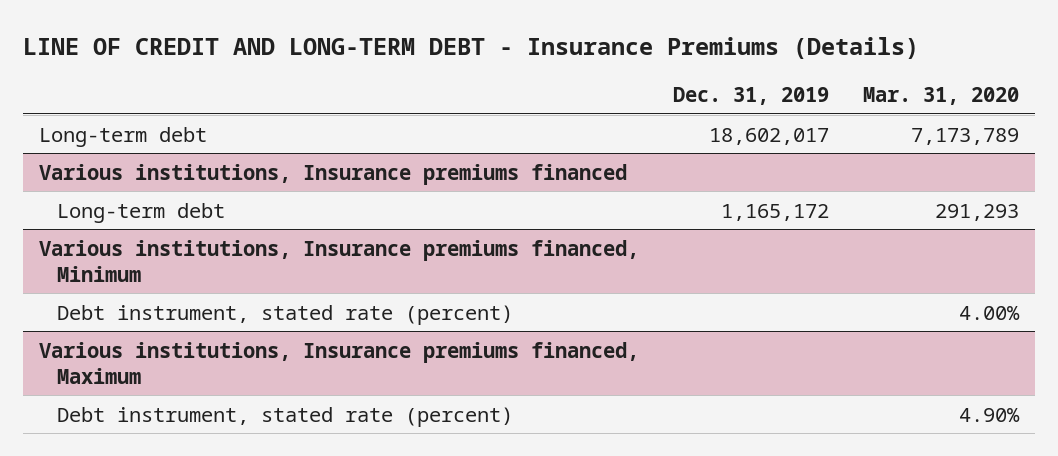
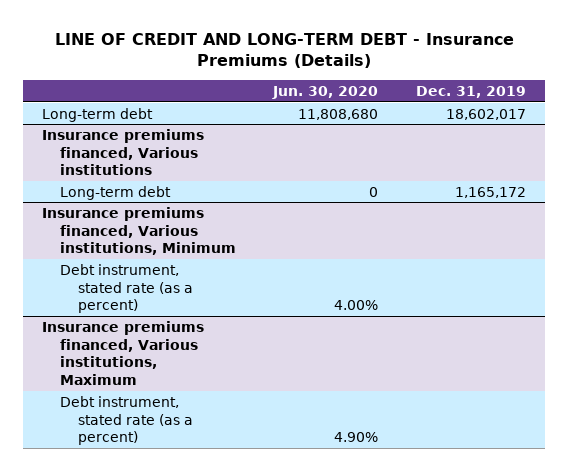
- | Dec. 31, 2019 | Mar. 31, 2020
+ | Jun. 30, 2020 | Dec. 31, 2019
- Various institutions, Insurance premiums financed
+ Insurance premiums financed, Various institutions
- Various institutions, Insurance premiums financed, Minimum
- Debt instrument, stated rate (percent) | | 4.00%
- Various institutions, Insurance premiums financed, Maximum
- Debt instrument, stated rate (percent) | | 4.90%
+ Insurance premiums financed, Various institutions, Minimum
+ Debt instrument, stated rate (as a percent) | 4.00% |
+ Insurance premiums financed, Various institutions, Maximum
+ Debt instrument, stated rate (as a percent) | 4.90% |

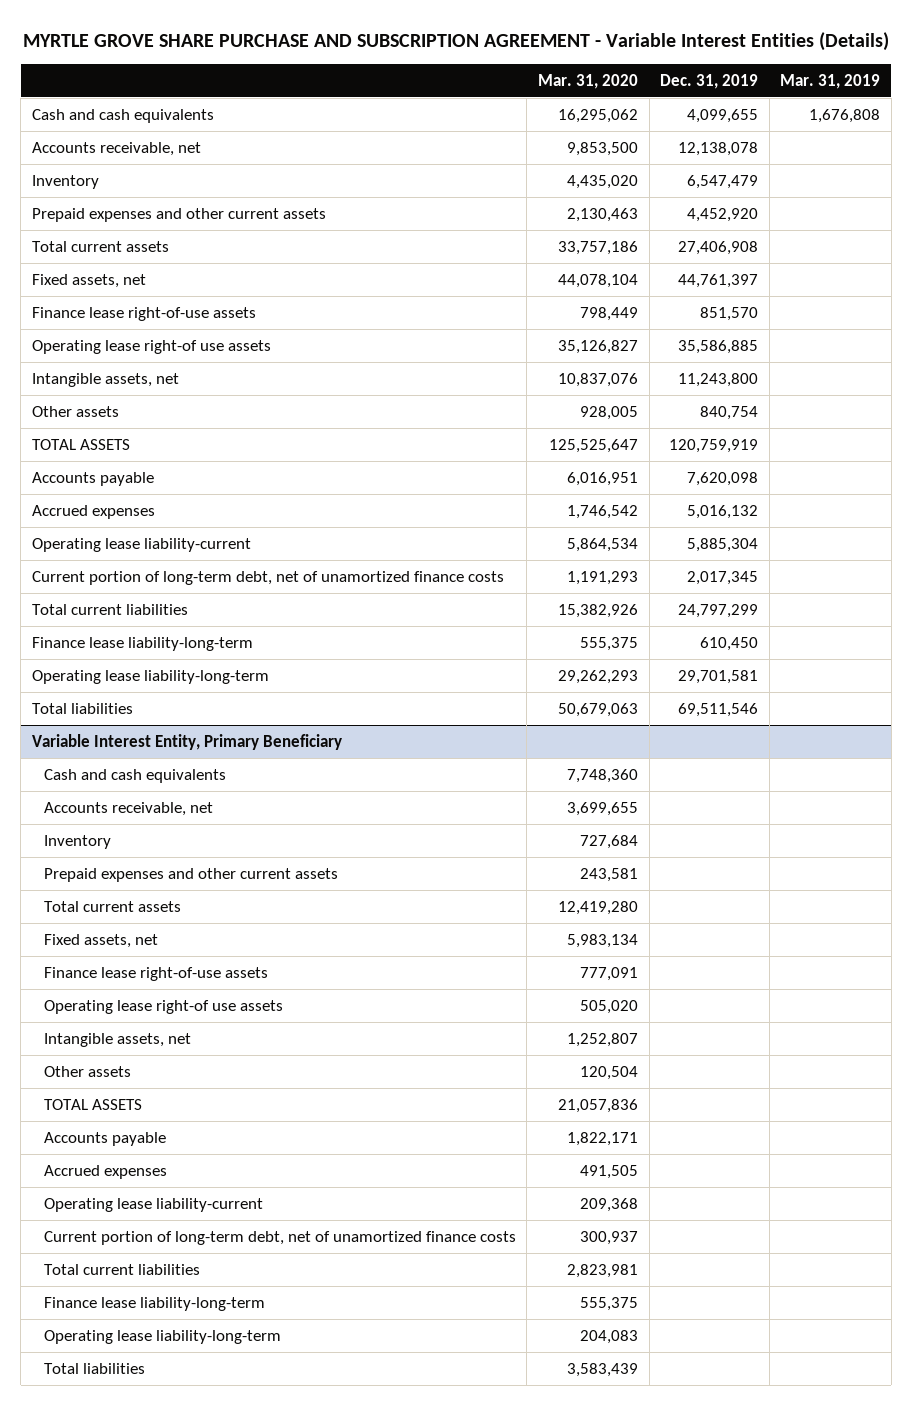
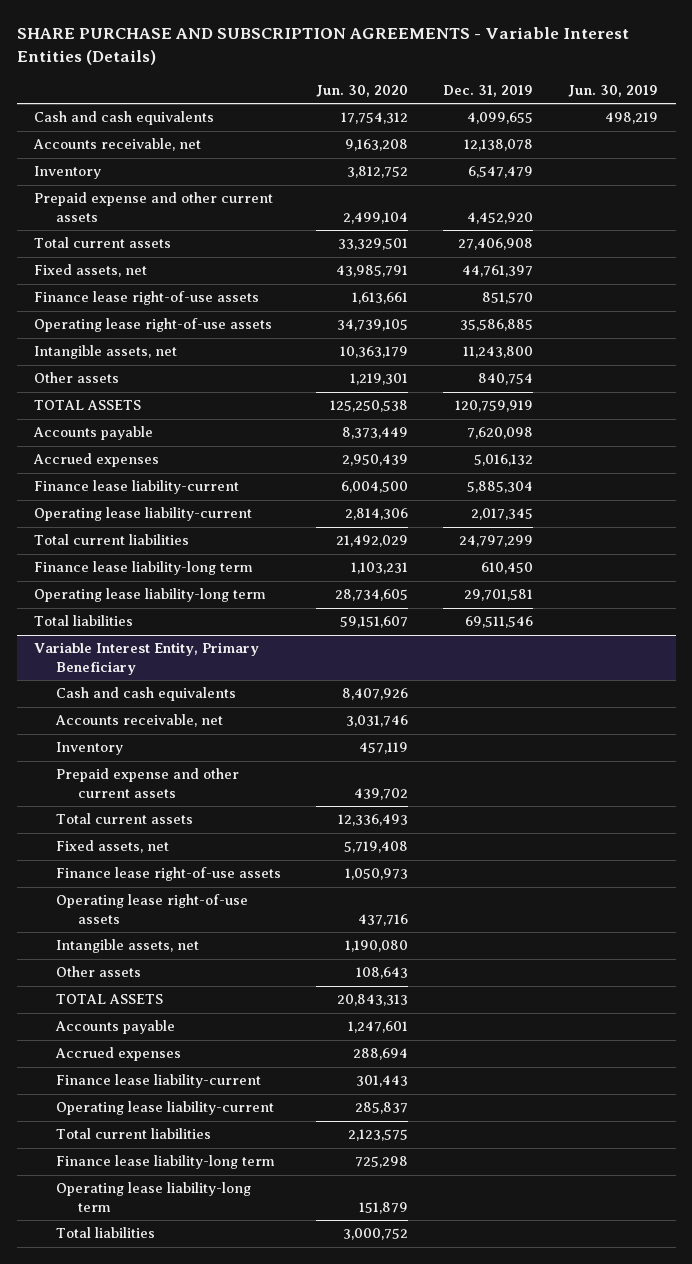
- MYRTLE GROVE SHARE PURCHASE AND SUBSCRIPTION AGREEMENT - Variable Interest Entities (Details)
+ SHARE PURCHASE AND SUBSCRIPTION AGREEMENTS - Variable Interest Entities (Details)
- | Mar. 31, 2020 | Dec. 31, 2019 | Mar. 31, 2019
+ | Jun. 30, 2020 | Dec. 31, 2019 | Jun. 30, 2019
- Prepaid expenses and other current assets | 2,130,463 | 4,452,920 |
+ Prepaid expense and other current assets | 2,499,104 | 4,452,920 |
- Operating lease right-of use assets | 35,126,827 | 35,586,885 |
+ Operating lease right-of-use assets | 34,739,105 | 35,586,885 |
- Operating lease liability-current | 5,864,534 | 5,885,304 |
- Current portion of long-term debt, net of unamortized finance costs | 1,191,293 | 2,017,345 |
+ Finance lease liability-current | 6,004,500 | 5,885,304 |
+ Operating lease liability-current | 2,814,306 | 2,017,345 |
- Finance lease liability-long-term | 555,375 | 610,450 |
- Operating lease liability-long-term | 29,262,293 | 29,701,581 |
+ Finance lease liability-long term | 1,103,231 | 610,450 |
+ Operating lease liability-long term | 28,734,605 | 29,701,581 |
@ Variable Interest Entity, Primary Beneficiary
- Prepaid expenses and other current assets | 243,581 | |
+ Prepaid expense and other current assets | 439,702 | |
- Operating lease right-of use assets | 505,020 | |
+ Operating lease right-of-use assets | 437,716 | |
+ Finance lease liability-current | 301,443 | |
- Current portion of long-term debt, net of unamortized finance costs | 300,937 | |
- Finance lease liability-long-term | 555,375 | |
- Operating lease liability-long-term | 204,083 | |
+ Finance lease liability-long term | 725,298 | |
+ Operating lease liability-long term | 151,879 | |

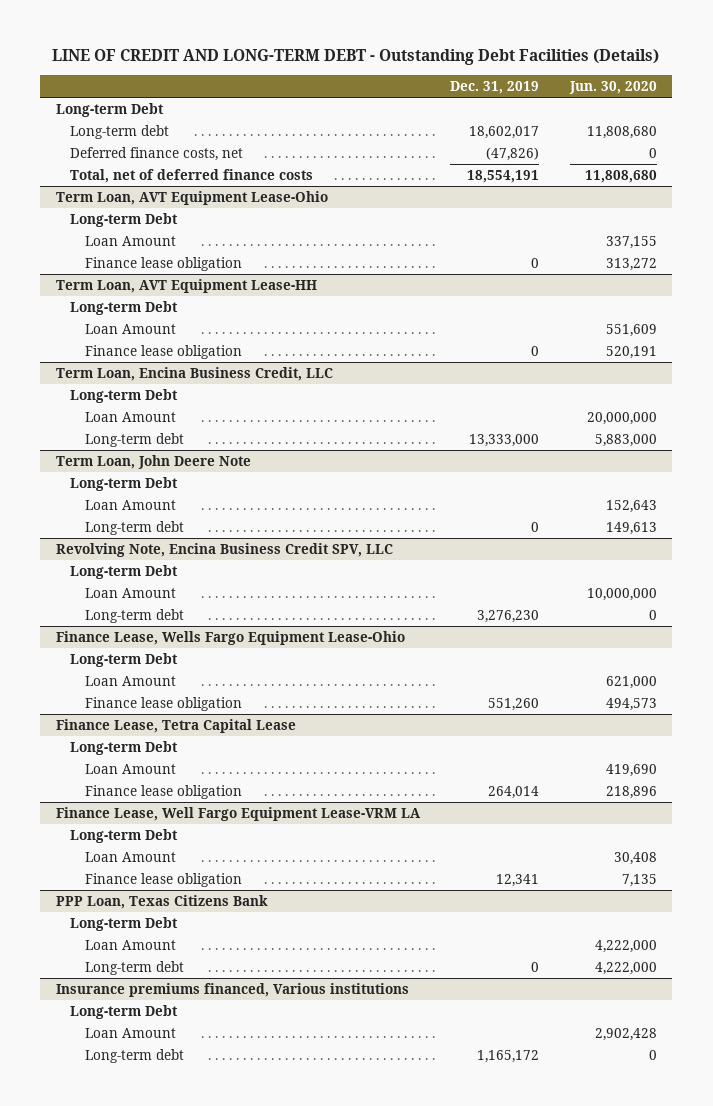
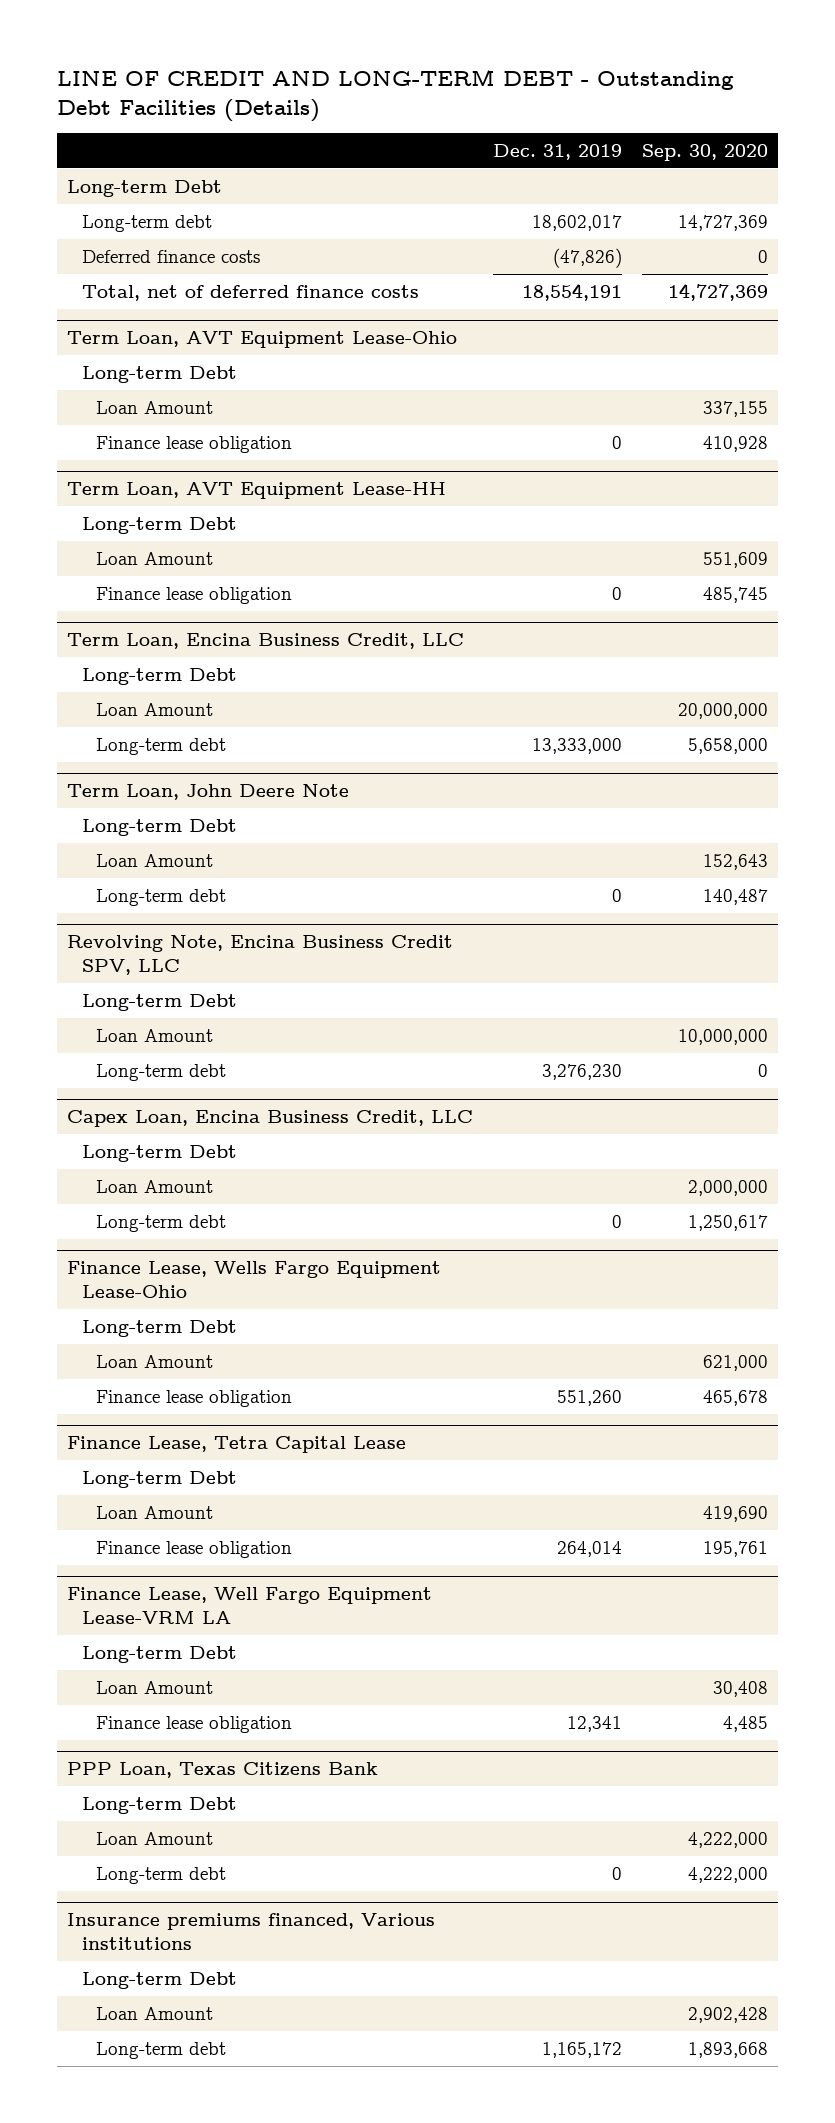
- | Dec. 31, 2019 | Jun. 30, 2020
+ | Dec. 31, 2019 | Sep. 30, 2020
- Deferred finance costs, net | (47,826) | 0
+ Deferred finance costs | (47,826) | 0
+ Capex Loan, Encina Business Credit, LLC
+ Long-term Debt
+ Loan Amount | | 2,000,000
+ Long-term debt | 0 | 1,250,617

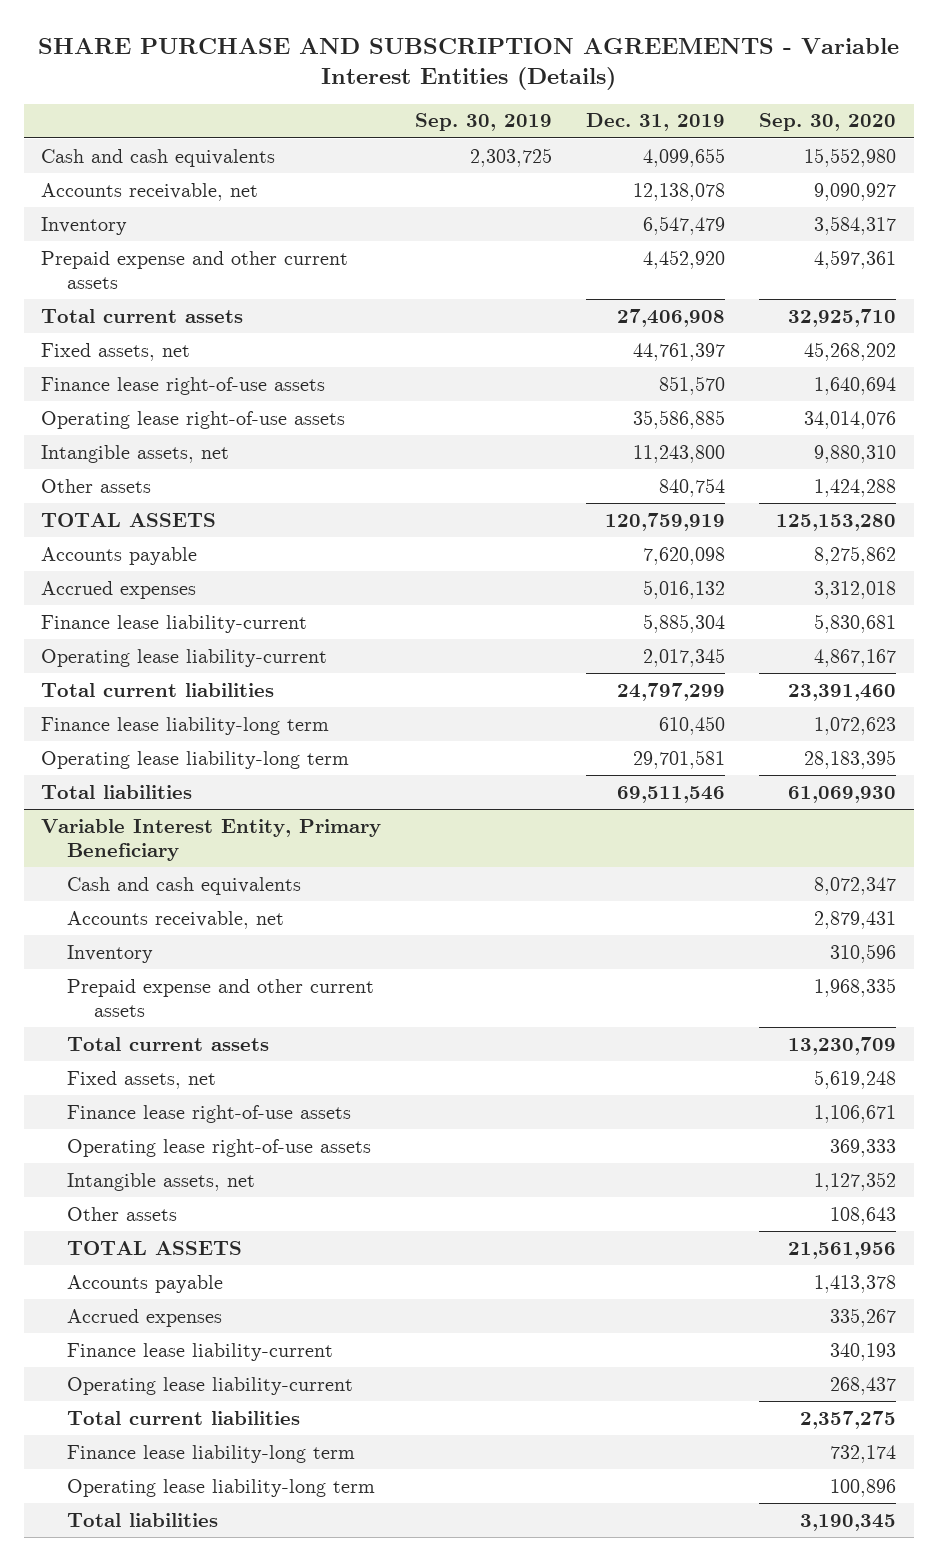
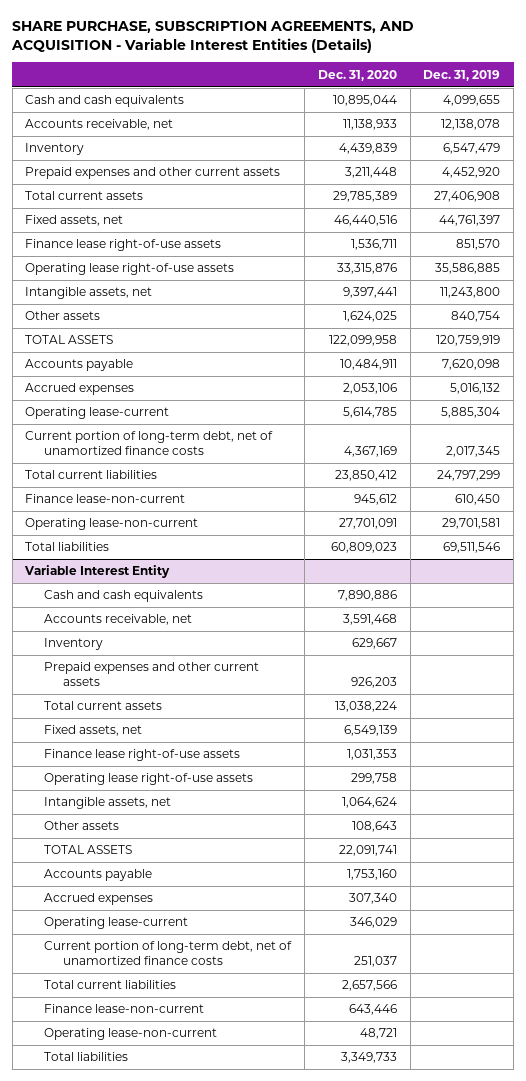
- SHARE PURCHASE AND SUBSCRIPTION AGREEMENTS - Variable Interest Entities (Details)
+ SHARE PURCHASE, SUBSCRIPTION AGREEMENTS, AND ACQUISITION - Variable Interest Entities (Details)
- | Sep. 30, 2019 | Dec. 31, 2019 | Sep. 30, 2020
+ | Dec. 31, 2020 | Dec. 31, 2019
- Prepaid expense and other current assets | | 4,452,920 | 4,597,361
+ Prepaid expenses and other current assets | 3,211,448 | 4,452,920
- Finance lease liability-current | | 5,885,304 | 5,830,681
- Operating lease liability-current | | 2,017,345 | 4,867,167
+ Operating lease-current | 5,614,785 | 5,885,304
+ Current portion of long-term debt, net of unamortized finance costs | 4,367,169 | 2,017,345
- Finance lease liability-long term | | 610,450 | 1,072,623
- Operating lease liability-long term | | 29,701,581 | 28,183,395
+ Finance lease-non-current | 945,612 | 610,450
+ Operating lease-non-current | 27,701,091 | 29,701,581
- Variable Interest Entity, Primary Beneficiary
+ Variable Interest Entity
- Prepaid expense and other current assets | | | 1,968,335
+ Prepaid expenses and other current assets | 926,203 |
- Finance lease liability-current | | | 340,193
- Operating lease liability-current | | | 268,437
+ Operating lease-current | 346,029 |
+ Current portion of long-term debt, net of unamortized finance costs | 251,037 |
- Finance lease liability-long term | | | 732,174
- Operating lease liability-long term | | | 100,896
+ Finance lease-non-current | 643,446 |
+ Operating lease-non-current | 48,721 |

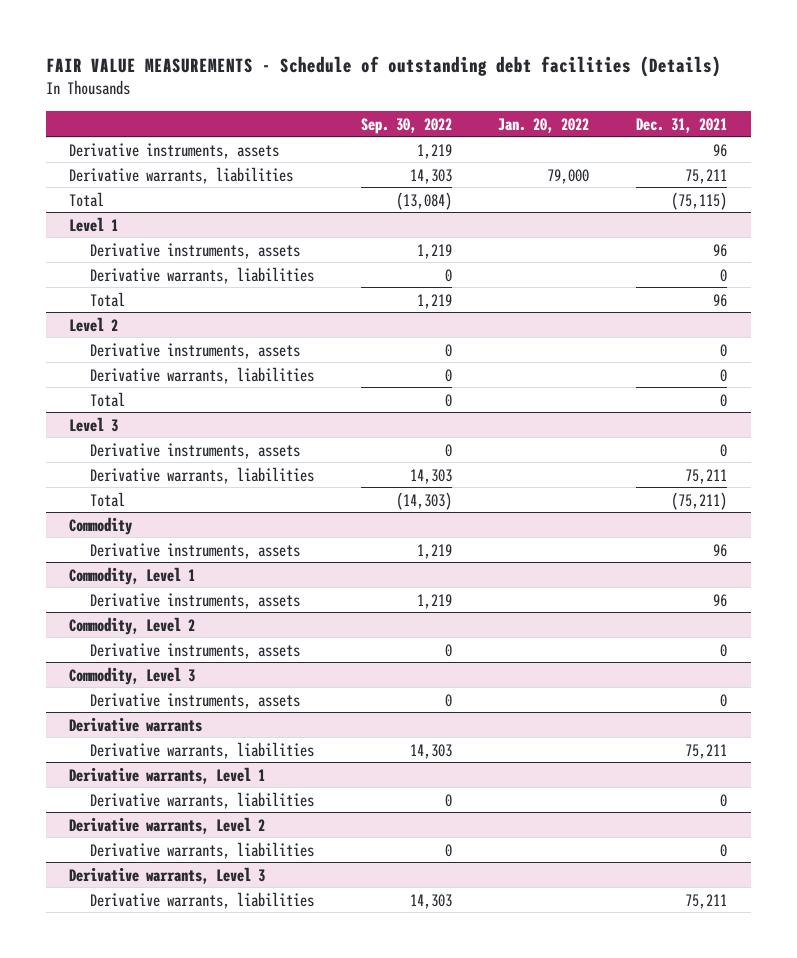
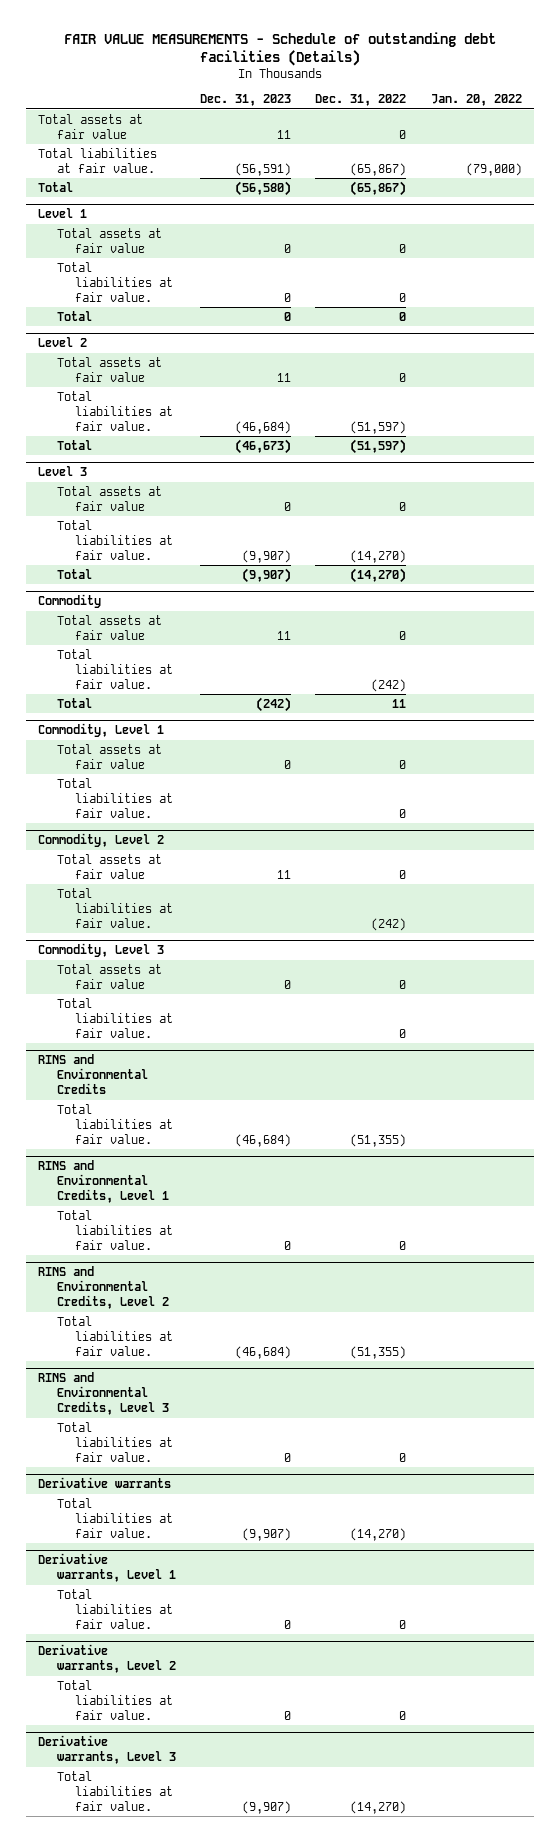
- | Sep. 30, 2022 | Jan. 20, 2022 | Dec. 31, 2021
+ | Dec. 31, 2023 | Dec. 31, 2022 | Jan. 20, 2022
- Derivative instruments, assets | 1,219 | | 96
- Derivative warrants, liabilities | 14,303 | 79,000 | 75,211
+ Total assets at fair value | 11 | 0 |
+ Total liabilities at fair value. | (56,591) | (65,867) | (79,000)
@ Level 1
- Derivative instruments, assets | 1,219 | | 96
- Derivative warrants, liabilities | 0 | | 0
+ Total assets at fair value | 0 | 0 |
+ Total liabilities at fair value. | 0 | 0 |
@ Level 2
- Derivative instruments, assets | 0 | | 0
- Derivative warrants, liabilities | 0 | | 0
+ Total assets at fair value | 11 | 0 |
+ Total liabilities at fair value. | (46,684) | (51,597) |
@ Level 3
- Derivative instruments, assets | 0 | | 0
- Derivative warrants, liabilities | 14,303 | | 75,211
+ Total assets at fair value | 0 | 0 |
+ Total liabilities at fair value. | (9,907) | (14,270) |
@ Commodity
- Derivative instruments, assets | 1,219 | | 96
+ Total assets at fair value | 11 | 0 |
+ Total liabilities at fair value. | | (242) |
+ Total | (242) | 11 |
@ Commodity, Level 1
- Derivative instruments, assets | 1,219 | | 96
+ Total assets at fair value | 0 | 0 |
+ Total liabilities at fair value. | | 0 |
@ Commodity, Level 2
- Derivative instruments, assets | 0 | | 0
+ Total assets at fair value | 11 | 0 |
+ Total liabilities at fair value. | | (242) |
@ Commodity, Level 3
- Derivative instruments, assets | 0 | | 0
+ Total assets at fair value | 0 | 0 |
+ Total liabilities at fair value. | | 0 |
+ RINS and Environmental Credits
+ Total liabilities at fair value. | (46,684) | (51,355) |
+ RINS and Environmental Credits, Level 1
+ Total liabilities at fair value. | 0 | 0 |
+ RINS and Environmental Credits, Level 2
+ Total liabilities at fair value. | (46,684) | (51,355) |
+ RINS and Environmental Credits, Level 3
+ Total liabilities at fair value. | 0 | 0 |
@ Derivative warrants
- Derivative warrants, liabilities | 14,303 | | 75,211
+ Total liabilities at fair value. | (9,907) | (14,270) |
@ Derivative warrants, Level 1
- Derivative warrants, liabilities | 0 | | 0
+ Total liabilities at fair value. | 0 | 0 |
@ Derivative warrants, Level 2
- Derivative warrants, liabilities | 0 | | 0
+ Total liabilities at fair value. | 0 | 0 |
@ Derivative warrants, Level 3
- Derivative warrants, liabilities | 14,303 | | 75,211
+ Total liabilities at fair value. | (9,907) | (14,270) |

